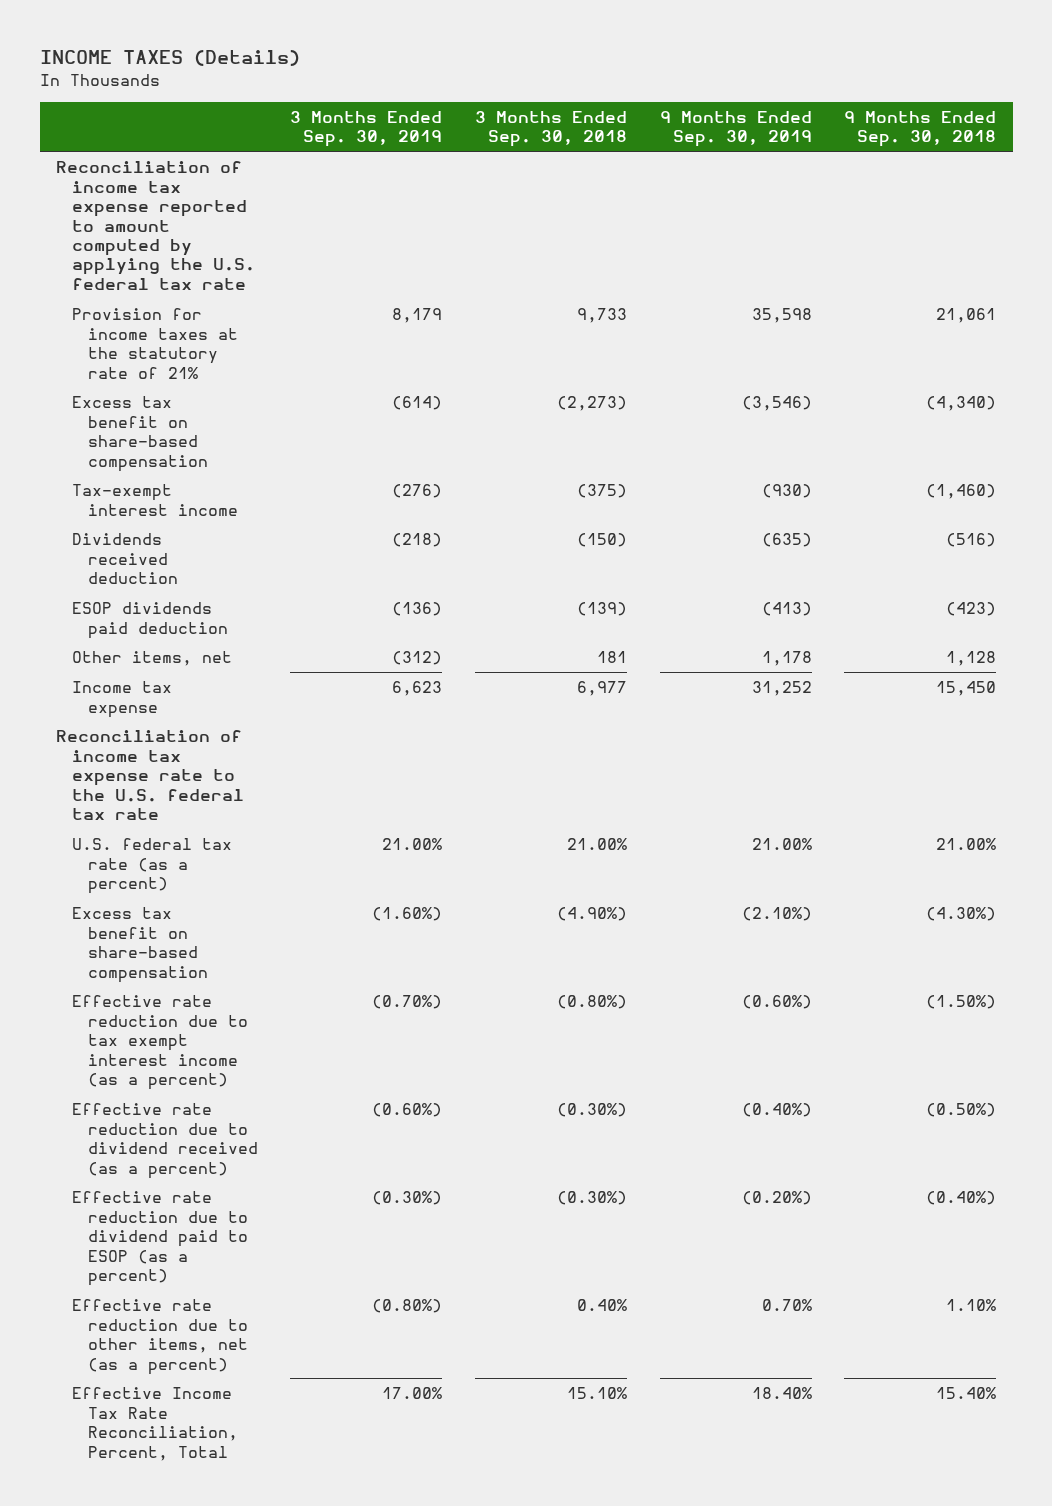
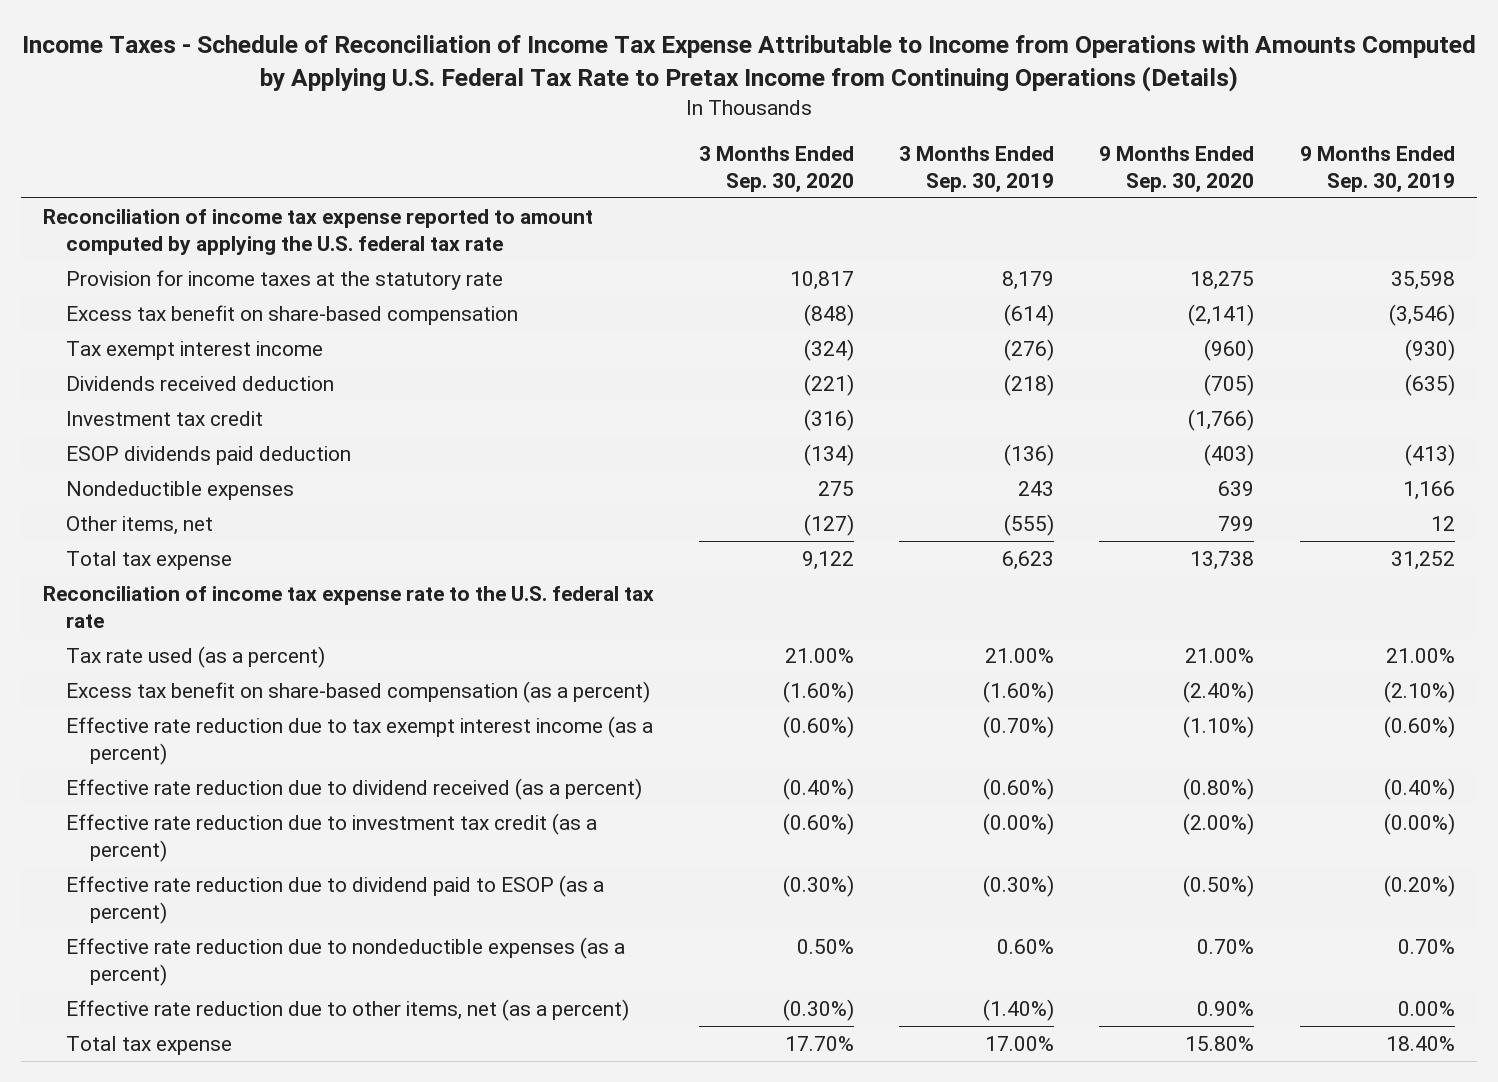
- INCOME TAXES (Details)
+ Income Taxes - Schedule of Reconciliation of Income Tax Expense Attributable to Income from Operations with Amounts Computed by Applying U.S. Federal Tax Rate to Pretax Income from Continuing Operations (Details)
- | 3 Months Ended Sep. 30, 2019 | 3 Months Ended Sep. 30, 2018 | 9 Months Ended Sep. 30, 2019 | 9 Months Ended Sep. 30, 2018
+ | 3 Months Ended Sep. 30, 2020 | 3 Months Ended Sep. 30, 2019 | 9 Months Ended Sep. 30, 2020 | 9 Months Ended Sep. 30, 2019
- Provision for income taxes at the statutory rate of 21% | 8,179 | 9,733 | 35,598 | 21,061
+ Provision for income taxes at the statutory rate | 10,817 | 8,179 | 18,275 | 35,598
- Tax-exempt interest income | (276) | (375) | (930) | (1,460)
+ Tax exempt interest income | (324) | (276) | (960) | (930)
+ Investment tax credit | (316) | | (1,766) |
- Other items, net | (312) | 181 | 1,178 | 1,128
- Income tax expense | 6,623 | 6,977 | 31,252 | 15,450
+ Nondeductible expenses | 275 | 243 | 639 | 1,166
+ Other items, net | (127) | (555) | 799 | 12
+ Total tax expense | 9,122 | 6,623 | 13,738 | 31,252
- U.S. federal tax rate (as a percent) | 21.00% | 21.00% | 21.00% | 21.00%
- Excess tax benefit on share-based compensation | (1.60%) | (4.90%) | (2.10%) | (4.30%)
+ Tax rate used (as a percent) | 21.00% | 21.00% | 21.00% | 21.00%
+ Excess tax benefit on share-based compensation (as a percent) | (1.60%) | (1.60%) | (2.40%) | (2.10%)
+ Effective rate reduction due to investment tax credit (as a percent) | (0.60%) | (0.00%) | (2.00%) | (0.00%)
- Effective rate reduction due to other items, net (as a percent) | (0.80%) | 0.40% | 0.70% | 1.10%
- Effective Income Tax Rate Reconciliation, Percent, Total | 17.00% | 15.10% | 18.40% | 15.40%
+ Effective rate reduction due to nondeductible expenses (as a percent) | 0.50% | 0.60% | 0.70% | 0.70%
+ Effective rate reduction due to other items, net (as a percent) | (0.30%) | (1.40%) | 0.90% | 0.00%
+ Total tax expense | 17.70% | 17.00% | 15.80% | 18.40%

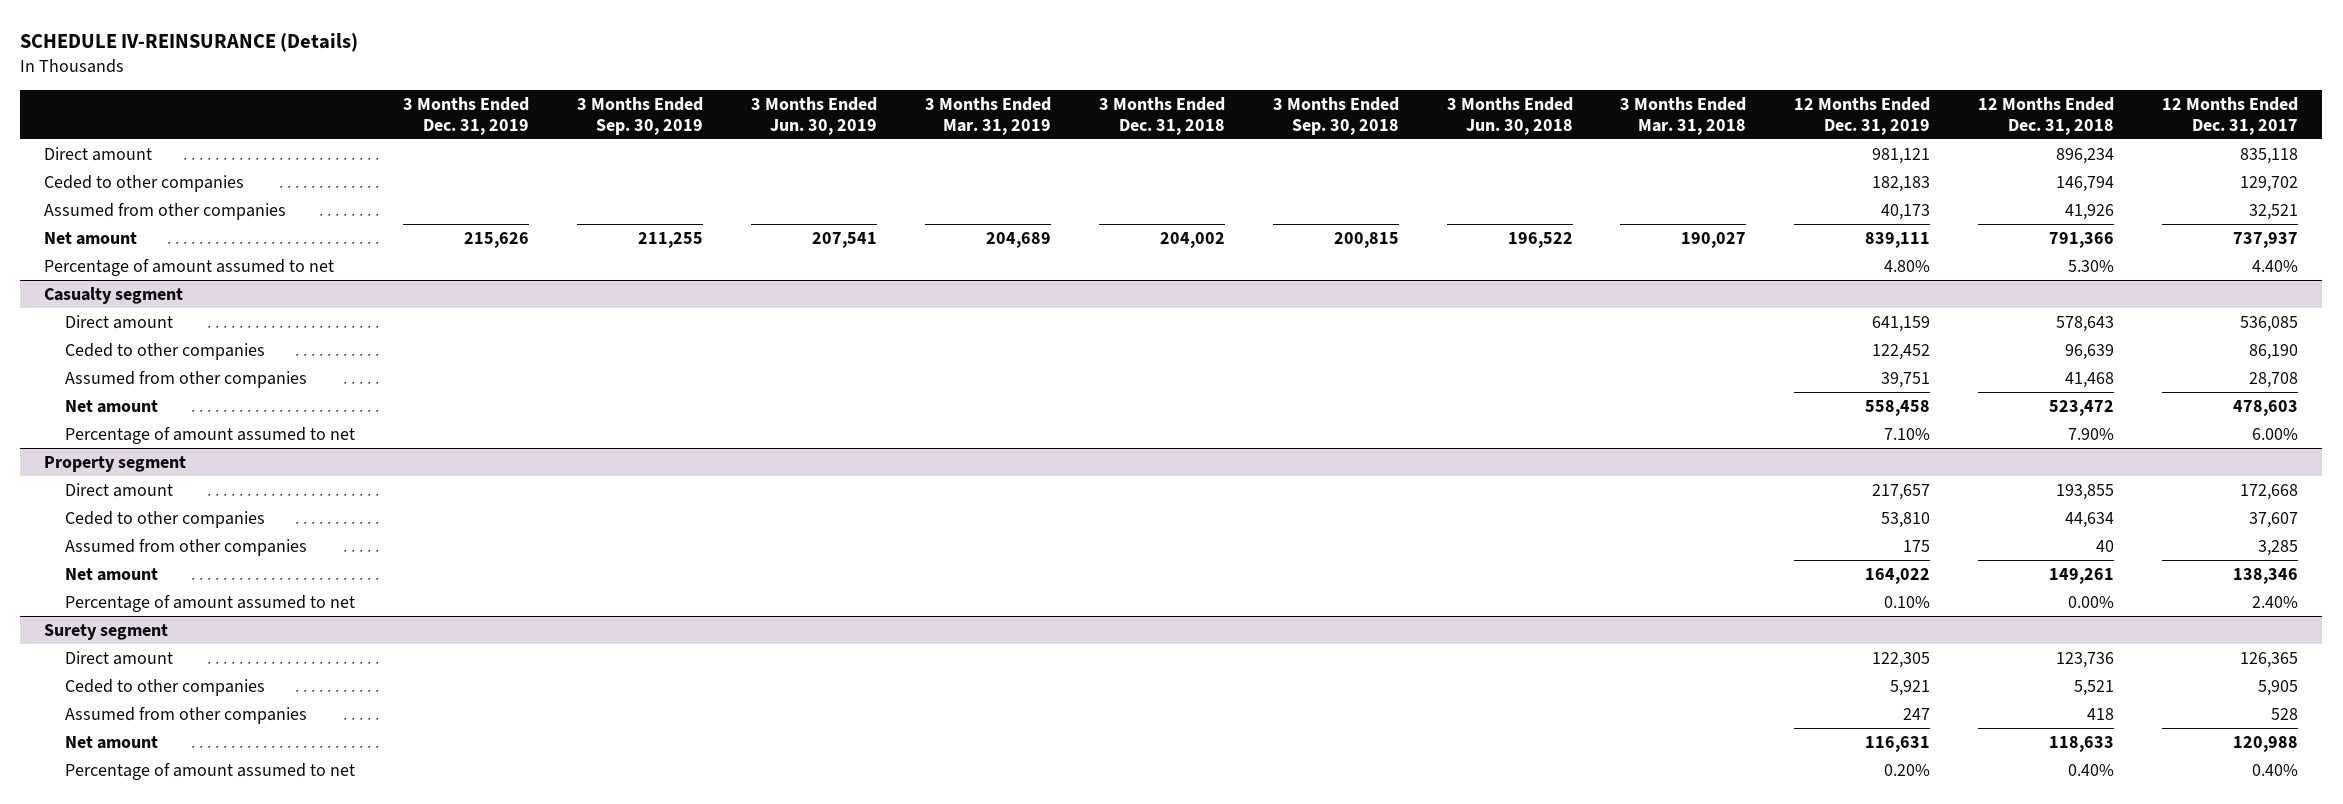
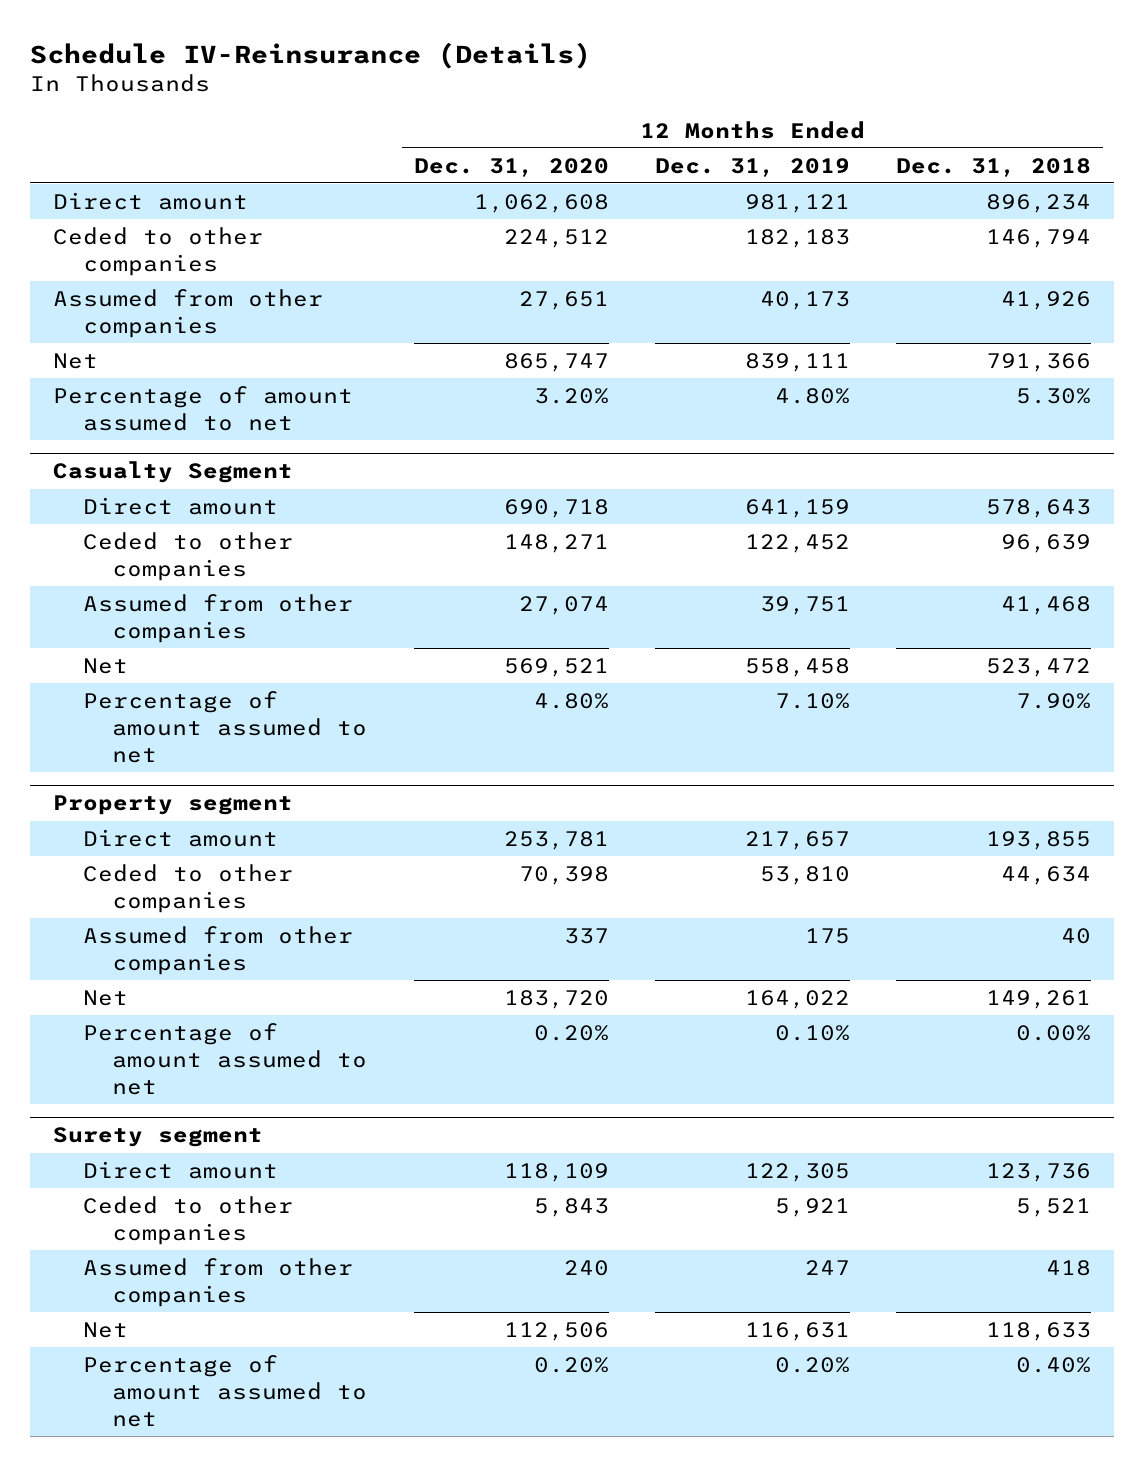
- SCHEDULE IV-REINSURANCE (Details)
+ Schedule IV-Reinsurance (Details)
- | 3 Months Ended Dec. 31, 2019 | 3 Months Ended Sep. 30, 2019 | 3 Months Ended Jun. 30, 2019 | 3 Months Ended Mar. 31, 2019 | 3 Months Ended Dec. 31, 2018 | 3 Months Ended Sep. 30, 2018 | 3 Months Ended Jun. 30, 2018 | 3 Months Ended Mar. 31, 2018 | 12 Months Ended Dec. 31, 2019 | 12 Months Ended Dec. 31, 2018 | 12 Months Ended Dec. 31, 2017
+ | 12 Months Ended Dec. 31, 2020 | 12 Months Ended Dec. 31, 2019 | 12 Months Ended Dec. 31, 2018
- Net amount | 215,626 | 211,255 | 207,541 | 204,689 | 204,002 | 200,815 | 196,522 | 190,027 | 839,111 | 791,366 | 737,937
+ Net | 865,747 | 839,111 | 791,366
- Casualty segment
+ Casualty Segment
- Net amount | | | | | | | | | 558,458 | 523,472 | 478,603
+ Net | 569,521 | 558,458 | 523,472
@ Property segment
- Net amount | | | | | | | | | 164,022 | 149,261 | 138,346
+ Net | 183,720 | 164,022 | 149,261
@ Surety segment
- Net amount | | | | | | | | | 116,631 | 118,633 | 120,988
+ Net | 112,506 | 116,631 | 118,633

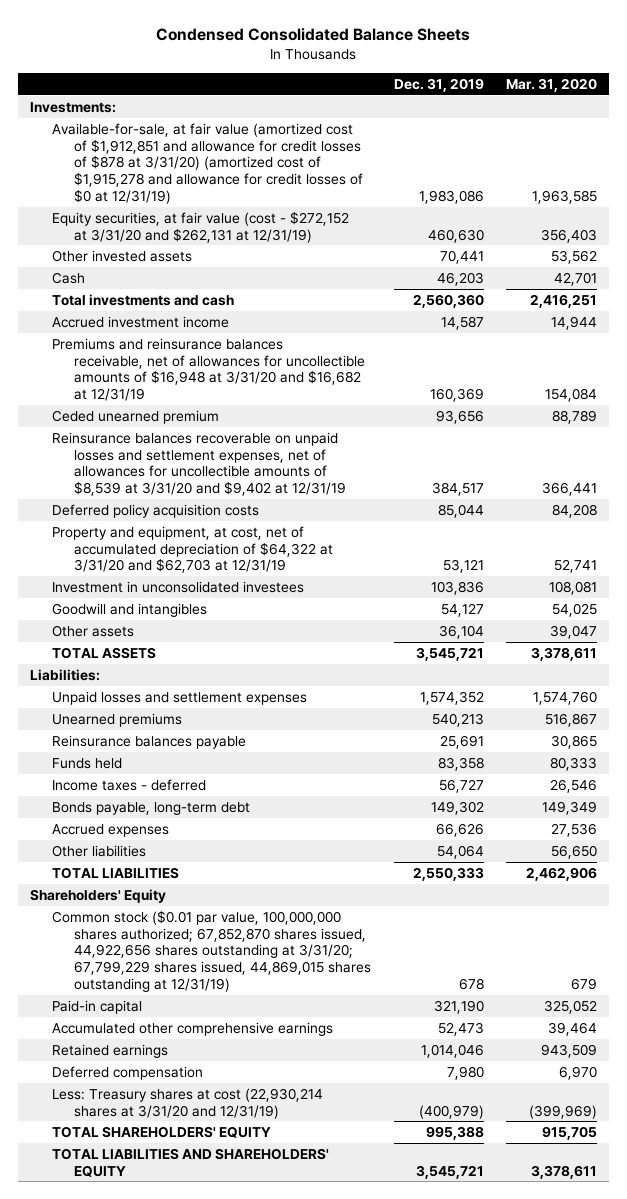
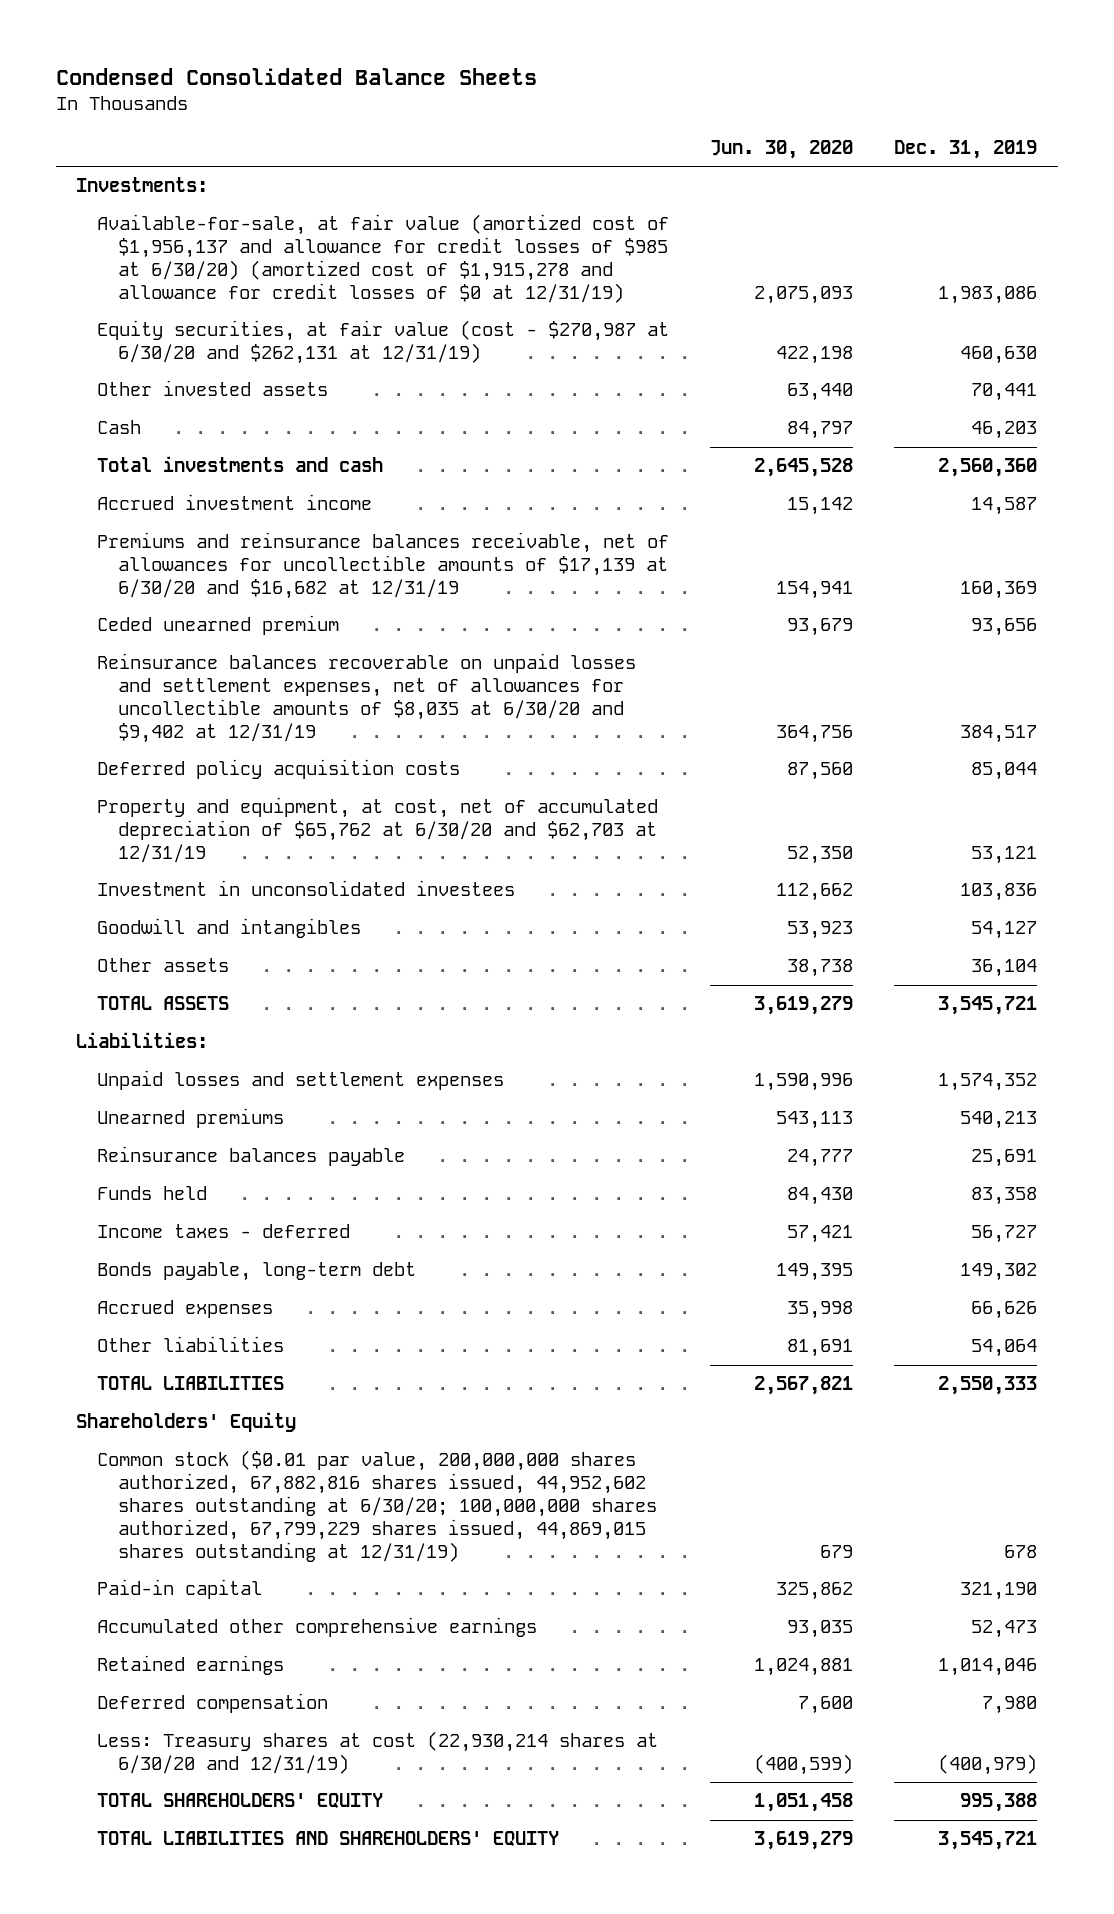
- | Dec. 31, 2019 | Mar. 31, 2020
+ | Jun. 30, 2020 | Dec. 31, 2019
- Available-for-sale, at fair value (amortized cost of $1,912,851 and allowance for credit losses of $878 at 3/31/20) (amortized cost of $1,915,278 and allowance for credit losses of $0 at 12/31/19) | 1,983,086 | 1,963,585
- Equity securities, at fair value (cost - $272,152 at 3/31/20 and $262,131 at 12/31/19) | 460,630 | 356,403
+ Available-for-sale, at fair value (amortized cost of $1,956,137 and allowance for credit losses of $985 at 6/30/20) (amortized cost of $1,915,278 and allowance for credit losses of $0 at 12/31/19) | 2,075,093 | 1,983,086
+ Equity securities, at fair value (cost - $270,987 at 6/30/20 and $262,131 at 12/31/19) | 422,198 | 460,630
- Premiums and reinsurance balances receivable, net of allowances for uncollectible amounts of $16,948 at 3/31/20 and $16,682 at 12/31/19 | 160,369 | 154,084
+ Premiums and reinsurance balances receivable, net of allowances for uncollectible amounts of $17,139 at 6/30/20 and $16,682 at 12/31/19 | 154,941 | 160,369
- Reinsurance balances recoverable on unpaid losses and settlement expenses, net of allowances for uncollectible amounts of $8,539 at 3/31/20 and $9,402 at 12/31/19 | 384,517 | 366,441
+ Reinsurance balances recoverable on unpaid losses and settlement expenses, net of allowances for uncollectible amounts of $8,035 at 6/30/20 and $9,402 at 12/31/19 | 364,756 | 384,517
- Property and equipment, at cost, net of accumulated depreciation of $64,322 at 3/31/20 and $62,703 at 12/31/19 | 53,121 | 52,741
+ Property and equipment, at cost, net of accumulated depreciation of $65,762 at 6/30/20 and $62,703 at 12/31/19 | 52,350 | 53,121
- Common stock ($0.01 par value, 100,000,000 shares authorized; 67,852,870 shares issued, 44,922,656 shares outstanding at 3/31/20; 67,799,229 shares issued, 44,869,015 shares outstanding at 12/31/19) | 678 | 679
+ Common stock ($0.01 par value, 200,000,000 shares authorized, 67,882,816 shares issued, 44,952,602 shares outstanding at 6/30/20; 100,000,000 shares authorized, 67,799,229 shares issued, 44,869,015 shares outstanding at 12/31/19) | 679 | 678
- Less: Treasury shares at cost (22,930,214 shares at 3/31/20 and 12/31/19) | (400,979) | (399,969)
+ Less: Treasury shares at cost (22,930,214 shares at 6/30/20 and 12/31/19) | (400,599) | (400,979)

